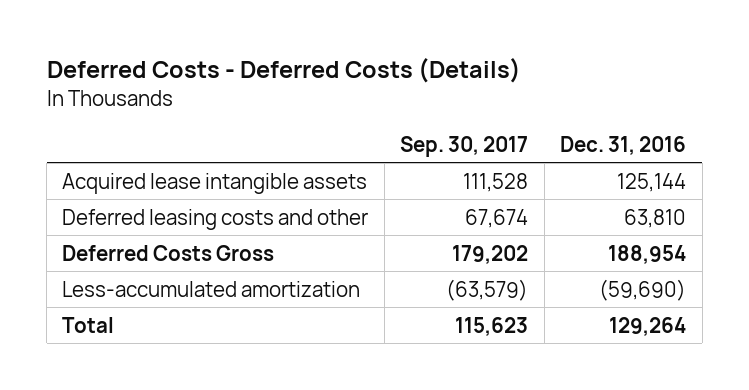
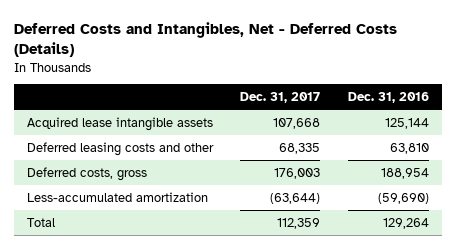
- Deferred Costs - Deferred Costs (Details)
+ Deferred Costs and Intangibles, Net - Deferred Costs (Details)
- | Sep. 30, 2017 | Dec. 31, 2016
+ | Dec. 31, 2017 | Dec. 31, 2016
- Deferred Costs Gross | 179,202 | 188,954
+ Deferred costs, gross | 176,003 | 188,954

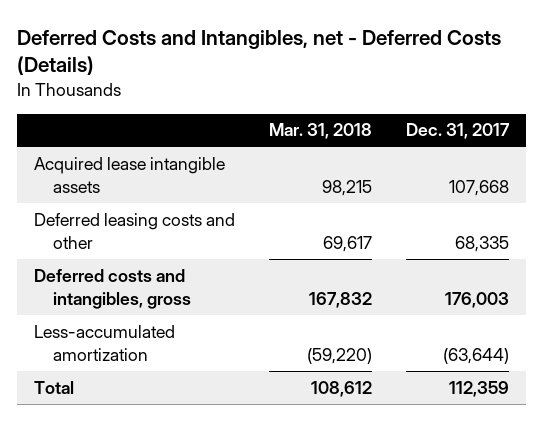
- Deferred Costs and Intangibles, Net - Deferred Costs (Details)
+ Deferred Costs and Intangibles, net - Deferred Costs (Details)
- | Dec. 31, 2017 | Dec. 31, 2016
+ | Mar. 31, 2018 | Dec. 31, 2017
- Deferred costs, gross | 176,003 | 188,954
+ Deferred costs and intangibles, gross | 167,832 | 176,003

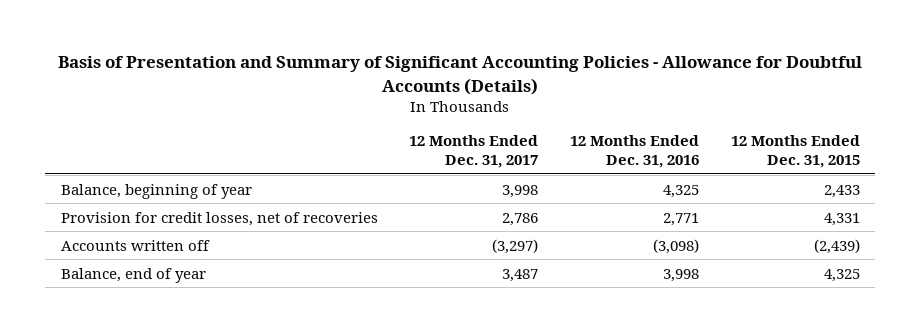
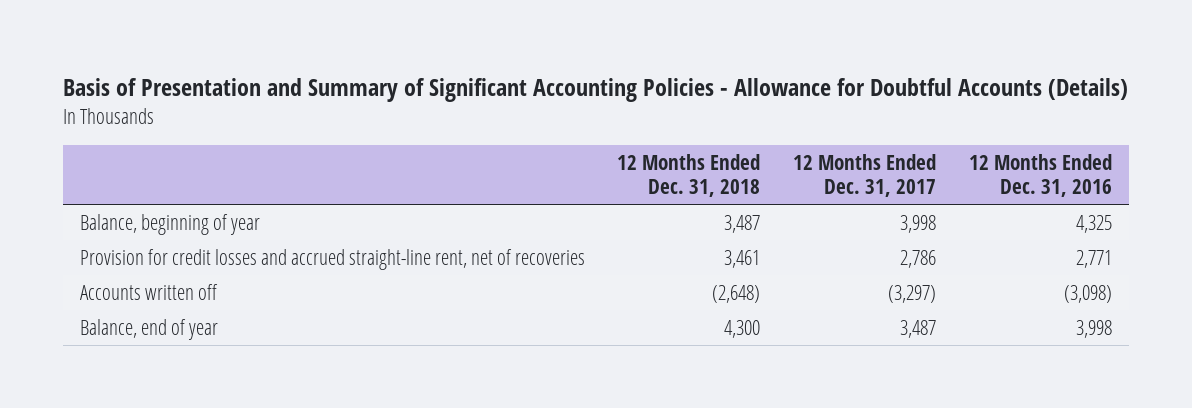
- | 12 Months Ended Dec. 31, 2017 | 12 Months Ended Dec. 31, 2016 | 12 Months Ended Dec. 31, 2015
+ | 12 Months Ended Dec. 31, 2018 | 12 Months Ended Dec. 31, 2017 | 12 Months Ended Dec. 31, 2016
- Provision for credit losses, net of recoveries | 2,786 | 2,771 | 4,331
+ Provision for credit losses and accrued straight-line rent, net of recoveries | 3,461 | 2,786 | 2,771

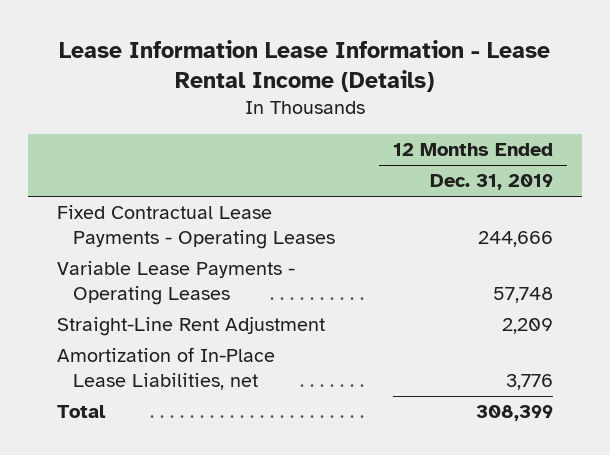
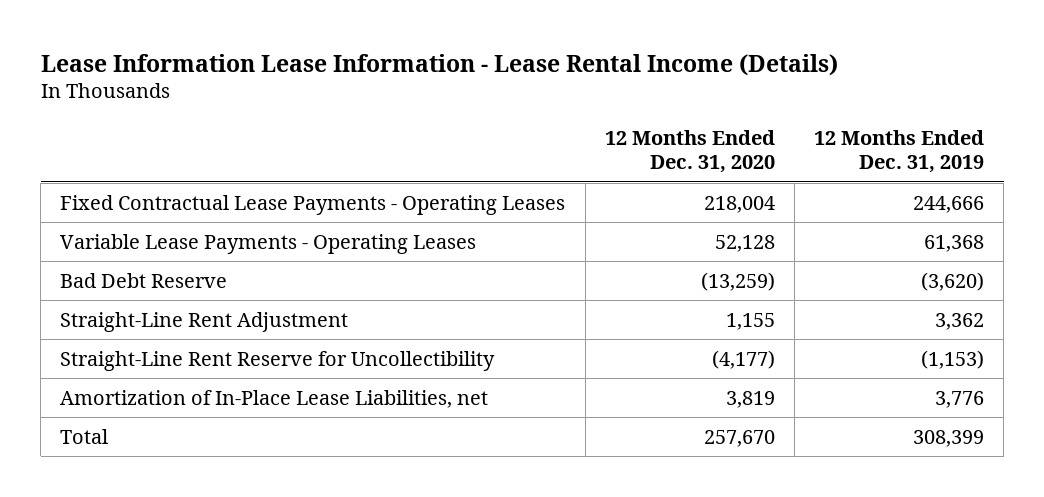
- | 12 Months Ended Dec. 31, 2019
+ | 12 Months Ended Dec. 31, 2020 | 12 Months Ended Dec. 31, 2019
- Variable Lease Payments - Operating Leases | 57,748
- Straight-Line Rent Adjustment | 2,209
+ Variable Lease Payments - Operating Leases | 52,128 | 61,368
+ Bad Debt Reserve | (13,259) | (3,620)
+ Straight-Line Rent Adjustment | 1,155 | 3,362
+ Straight-Line Rent Reserve for Uncollectibility | (4,177) | (1,153)

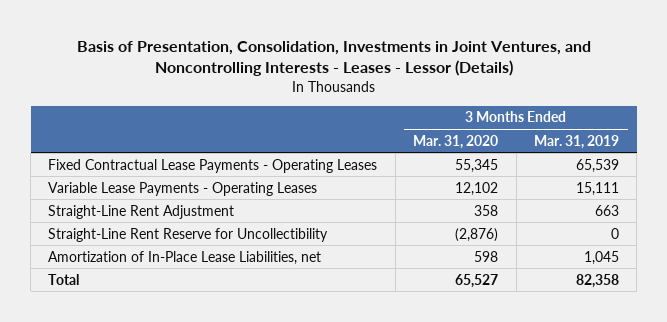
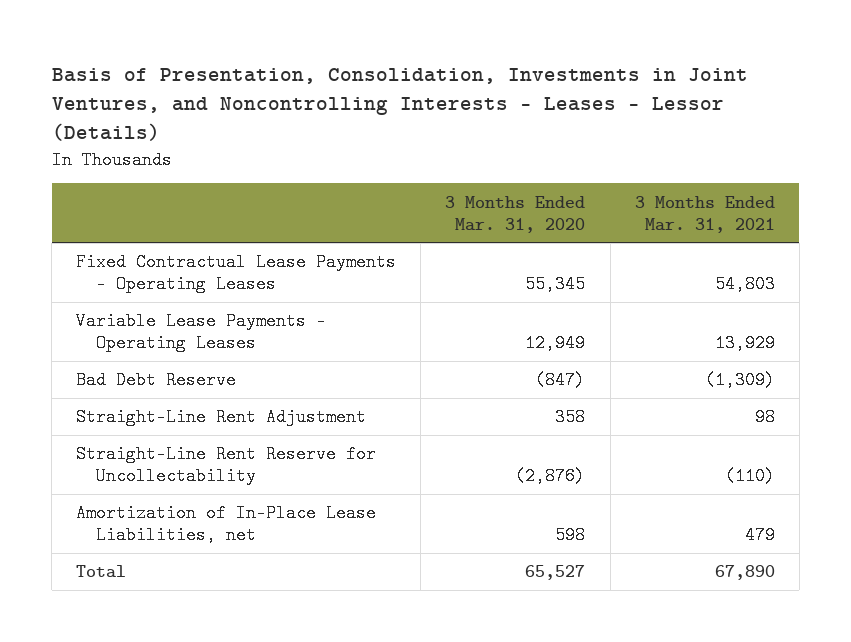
- | 3 Months Ended Mar. 31, 2020 | 3 Months Ended Mar. 31, 2019
+ | 3 Months Ended Mar. 31, 2020 | 3 Months Ended Mar. 31, 2021
- Variable Lease Payments - Operating Leases | 12,102 | 15,111
+ Variable Lease Payments - Operating Leases | 12,949 | 13,929
+ Bad Debt Reserve | (847) | (1,309)
- Straight-Line Rent Reserve for Uncollectibility | (2,876) | 0
+ Straight-Line Rent Reserve for Uncollectability | (2,876) | (110)

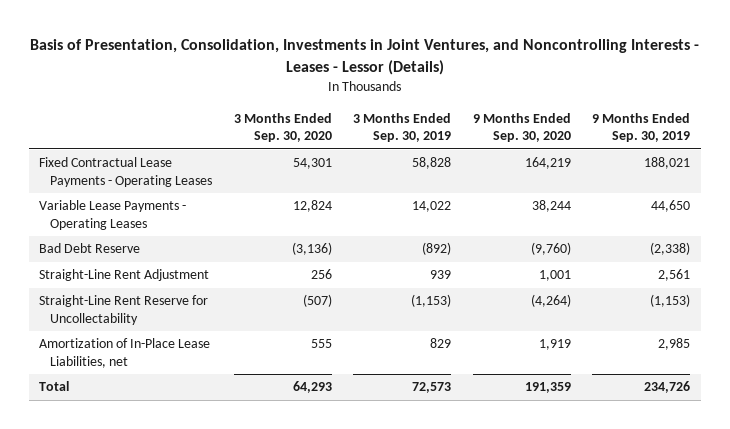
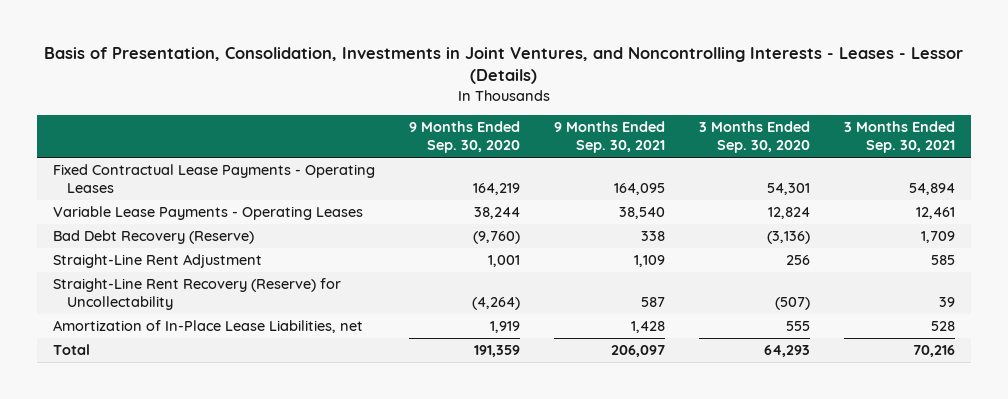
- | 3 Months Ended Sep. 30, 2020 | 3 Months Ended Sep. 30, 2019 | 9 Months Ended Sep. 30, 2020 | 9 Months Ended Sep. 30, 2019
+ | 9 Months Ended Sep. 30, 2020 | 9 Months Ended Sep. 30, 2021 | 3 Months Ended Sep. 30, 2020 | 3 Months Ended Sep. 30, 2021
- Bad Debt Reserve | (3,136) | (892) | (9,760) | (2,338)
+ Bad Debt Recovery (Reserve) | (9,760) | 338 | (3,136) | 1,709
- Straight-Line Rent Reserve for Uncollectability | (507) | (1,153) | (4,264) | (1,153)
+ Straight-Line Rent Recovery (Reserve) for Uncollectability | (4,264) | 587 | (507) | 39

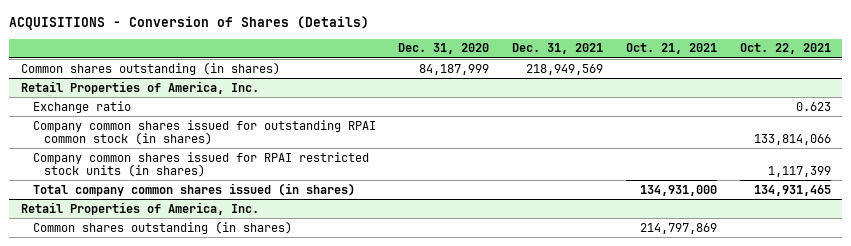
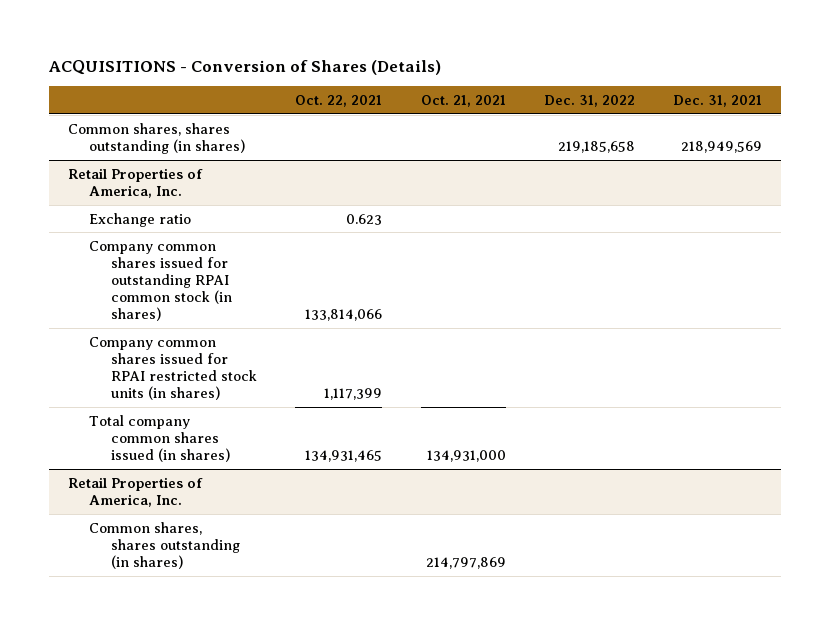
- | Dec. 31, 2020 | Dec. 31, 2021 | Oct. 21, 2021 | Oct. 22, 2021
+ | Oct. 22, 2021 | Oct. 21, 2021 | Dec. 31, 2022 | Dec. 31, 2021
- Common shares outstanding (in shares) | 84,187,999 | 218,949,569 | |
+ Common shares, shares outstanding (in shares) | | | 219,185,658 | 218,949,569
@ Retail Properties of America, Inc.
- Common shares outstanding (in shares) | | | 214,797,869 |
+ Common shares, shares outstanding (in shares) | | 214,797,869 | |

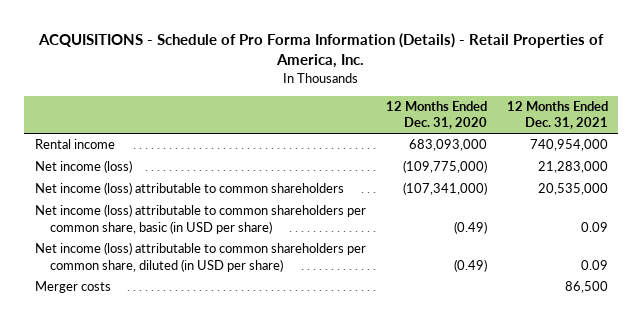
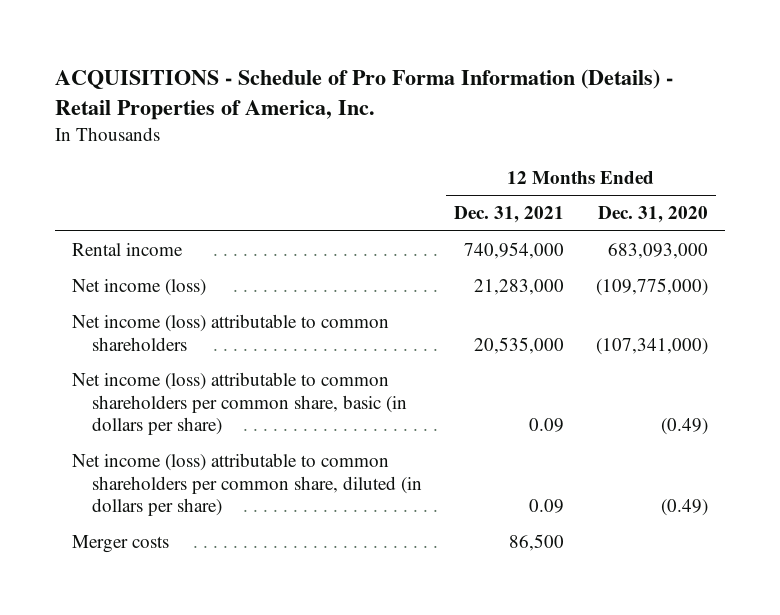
- | 12 Months Ended Dec. 31, 2020 | 12 Months Ended Dec. 31, 2021
+ | 12 Months Ended Dec. 31, 2021 | 12 Months Ended Dec. 31, 2020
- Net income (loss) attributable to common shareholders per common share, basic (in USD per share) | (0.49) | 0.09
- Net income (loss) attributable to common shareholders per common share, diluted (in USD per share) | (0.49) | 0.09
+ Net income (loss) attributable to common shareholders per common share, basic (in dollars per share) | 0.09 | (0.49)
+ Net income (loss) attributable to common shareholders per common share, diluted (in dollars per share) | 0.09 | (0.49)

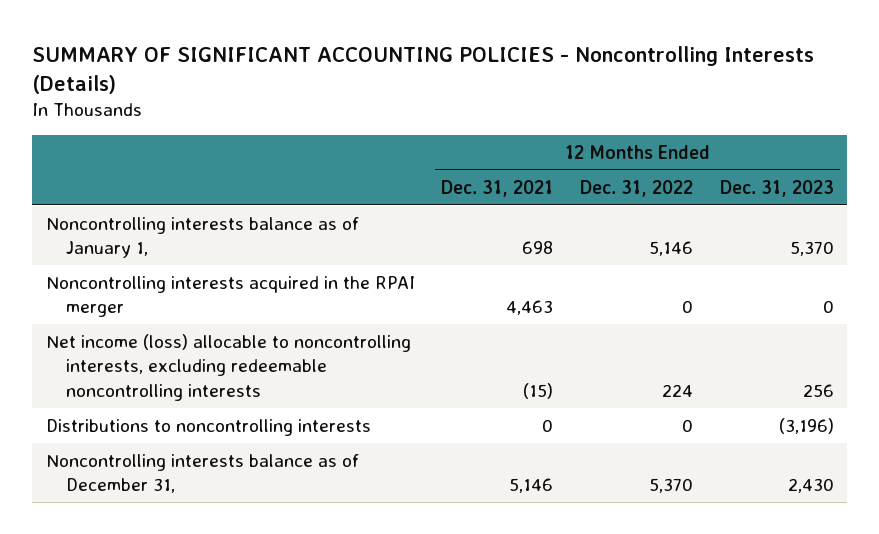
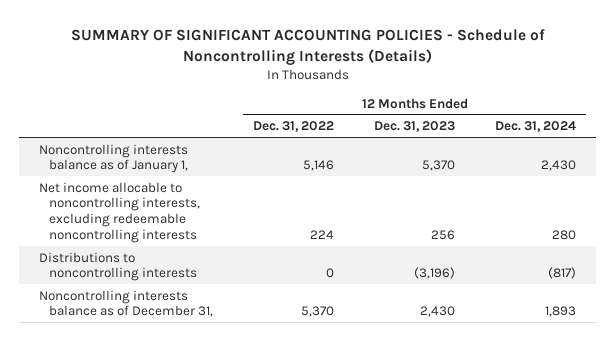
- SUMMARY OF SIGNIFICANT ACCOUNTING POLICIES - Noncontrolling Interests (Details)
+ SUMMARY OF SIGNIFICANT ACCOUNTING POLICIES - Schedule of Noncontrolling Interests (Details)
- | 12 Months Ended Dec. 31, 2021 | 12 Months Ended Dec. 31, 2022 | 12 Months Ended Dec. 31, 2023
+ | 12 Months Ended Dec. 31, 2022 | 12 Months Ended Dec. 31, 2023 | 12 Months Ended Dec. 31, 2024
- Noncontrolling interests acquired in the RPAI merger | 4,463 | 0 | 0
- Net income (loss) allocable to noncontrolling interests, excluding redeemable noncontrolling interests | (15) | 224 | 256
+ Net income allocable to noncontrolling interests, excluding redeemable noncontrolling interests | 224 | 256 | 280

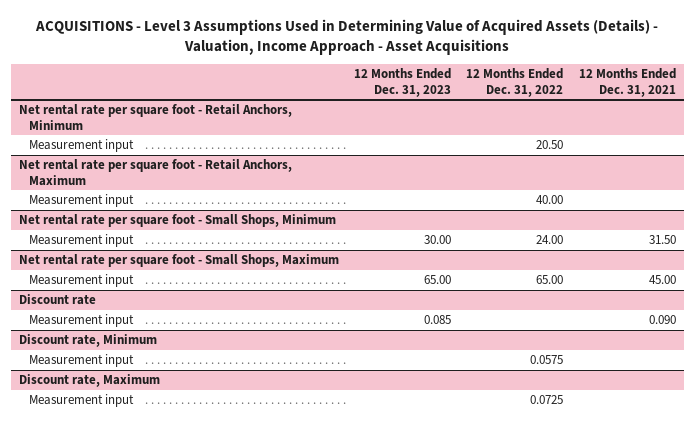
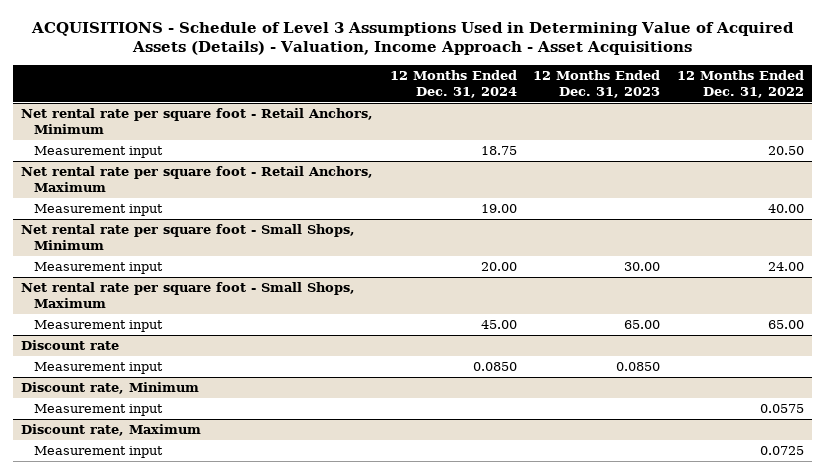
- ACQUISITIONS - Level 3 Assumptions Used in Determining Value of Acquired Assets (Details) - Valuation, Income Approach - Asset Acquisitions
+ ACQUISITIONS - Schedule of Level 3 Assumptions Used in Determining Value of Acquired Assets (Details) - Valuation, Income Approach - Asset Acquisitions
- | 12 Months Ended Dec. 31, 2023 | 12 Months Ended Dec. 31, 2022 | 12 Months Ended Dec. 31, 2021
+ | 12 Months Ended Dec. 31, 2024 | 12 Months Ended Dec. 31, 2023 | 12 Months Ended Dec. 31, 2022
@ Discount rate
- Measurement input | 0.085 | | 0.090
+ Measurement input | 0.0850 | 0.0850 |

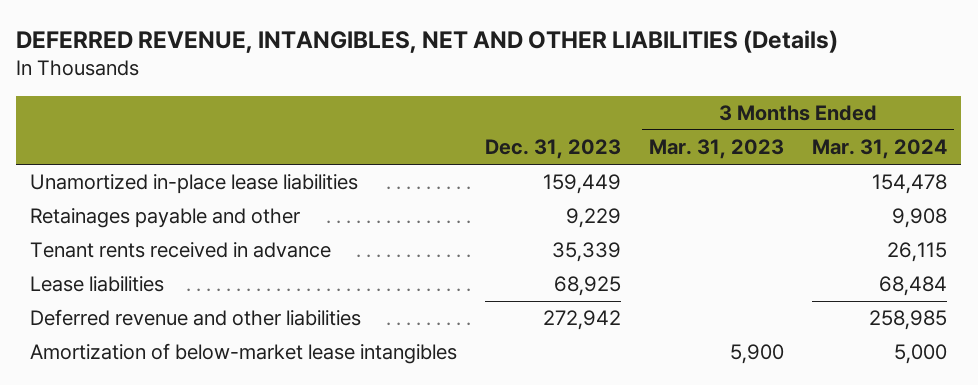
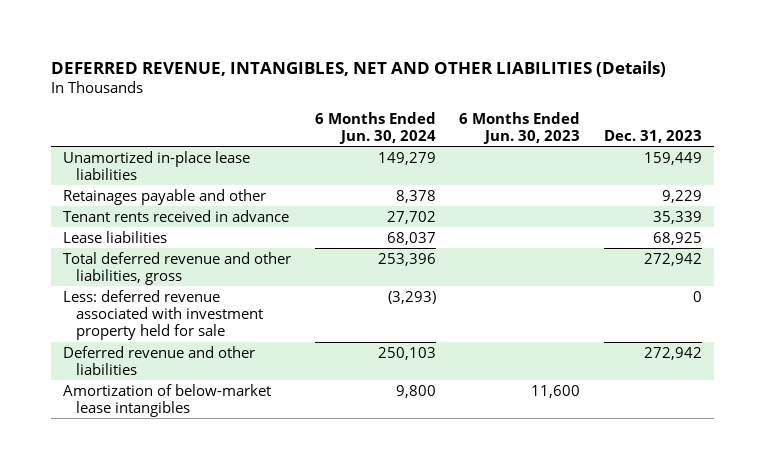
- | Dec. 31, 2023 | 3 Months Ended Mar. 31, 2023 | 3 Months Ended Mar. 31, 2024
+ | 6 Months Ended Jun. 30, 2024 | 6 Months Ended Jun. 30, 2023 | Dec. 31, 2023
+ Total deferred revenue and other liabilities, gross | 253,396 | | 272,942
+ Less: deferred revenue associated with investment property held for sale | (3,293) | | 0

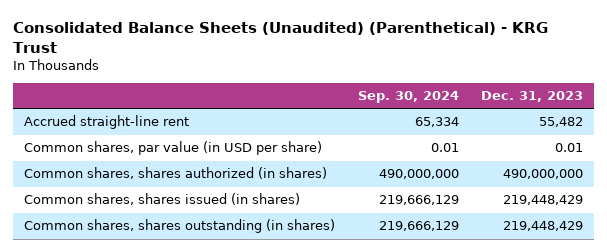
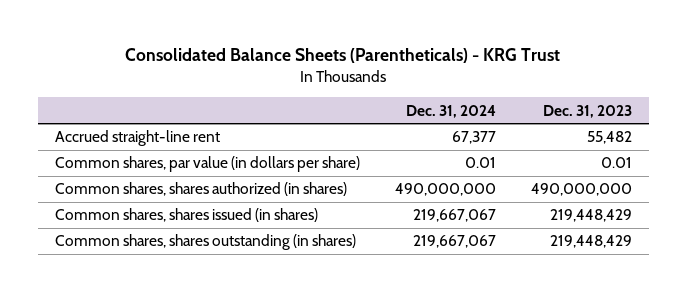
- Consolidated Balance Sheets (Unaudited) (Parenthetical) - KRG Trust
+ Consolidated Balance Sheets (Parentheticals) - KRG Trust
- | Sep. 30, 2024 | Dec. 31, 2023
+ | Dec. 31, 2024 | Dec. 31, 2023
- Common shares, par value (in USD per share) | 0.01 | 0.01
+ Common shares, par value (in dollars per share) | 0.01 | 0.01

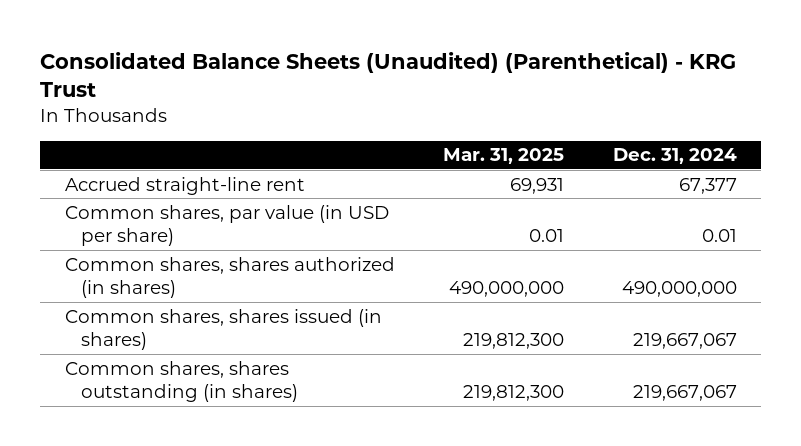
- Consolidated Balance Sheets (Parentheticals) - KRG Trust
+ Consolidated Balance Sheets (Unaudited) (Parenthetical) - KRG Trust
- | Dec. 31, 2024 | Dec. 31, 2023
+ | Mar. 31, 2025 | Dec. 31, 2024
- Common shares, par value (in dollars per share) | 0.01 | 0.01
+ Common shares, par value (in USD per share) | 0.01 | 0.01

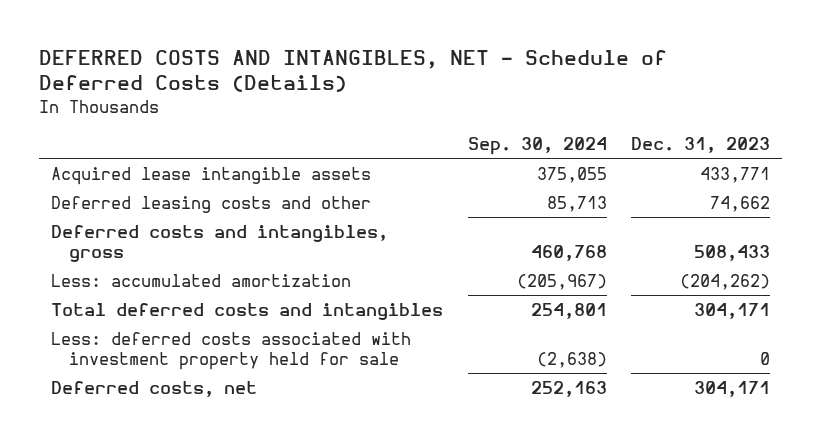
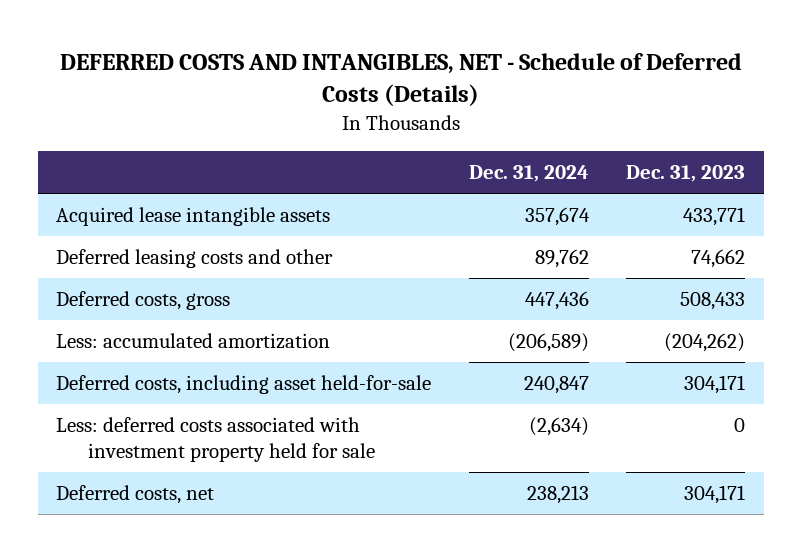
- | Sep. 30, 2024 | Dec. 31, 2023
+ | Dec. 31, 2024 | Dec. 31, 2023
- Deferred costs and intangibles, gross | 460,768 | 508,433
+ Deferred costs, gross | 447,436 | 508,433
- Total deferred costs and intangibles | 254,801 | 304,171
+ Deferred costs, including asset held-for-sale | 240,847 | 304,171

